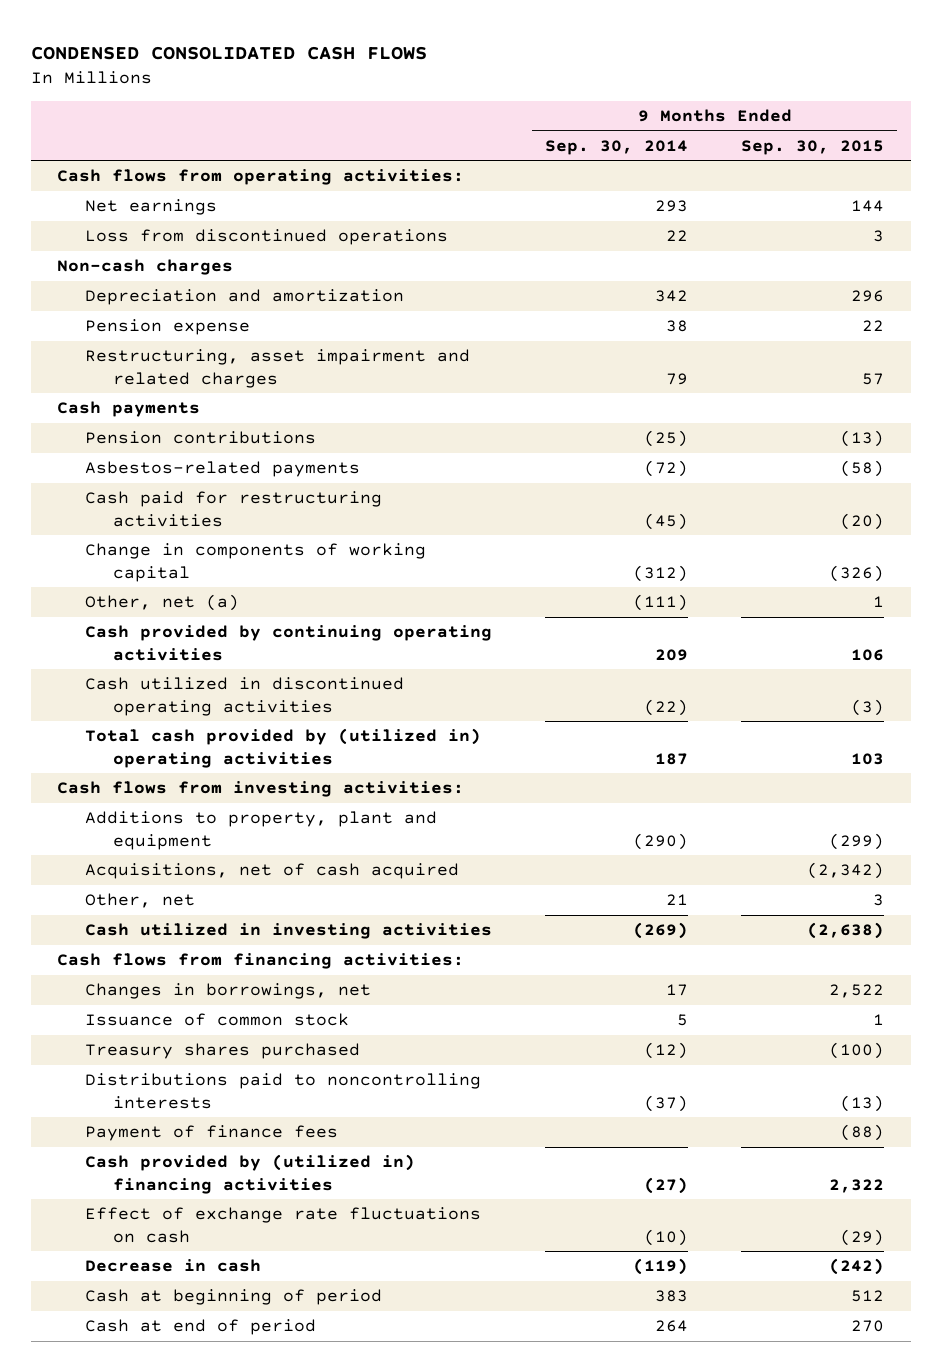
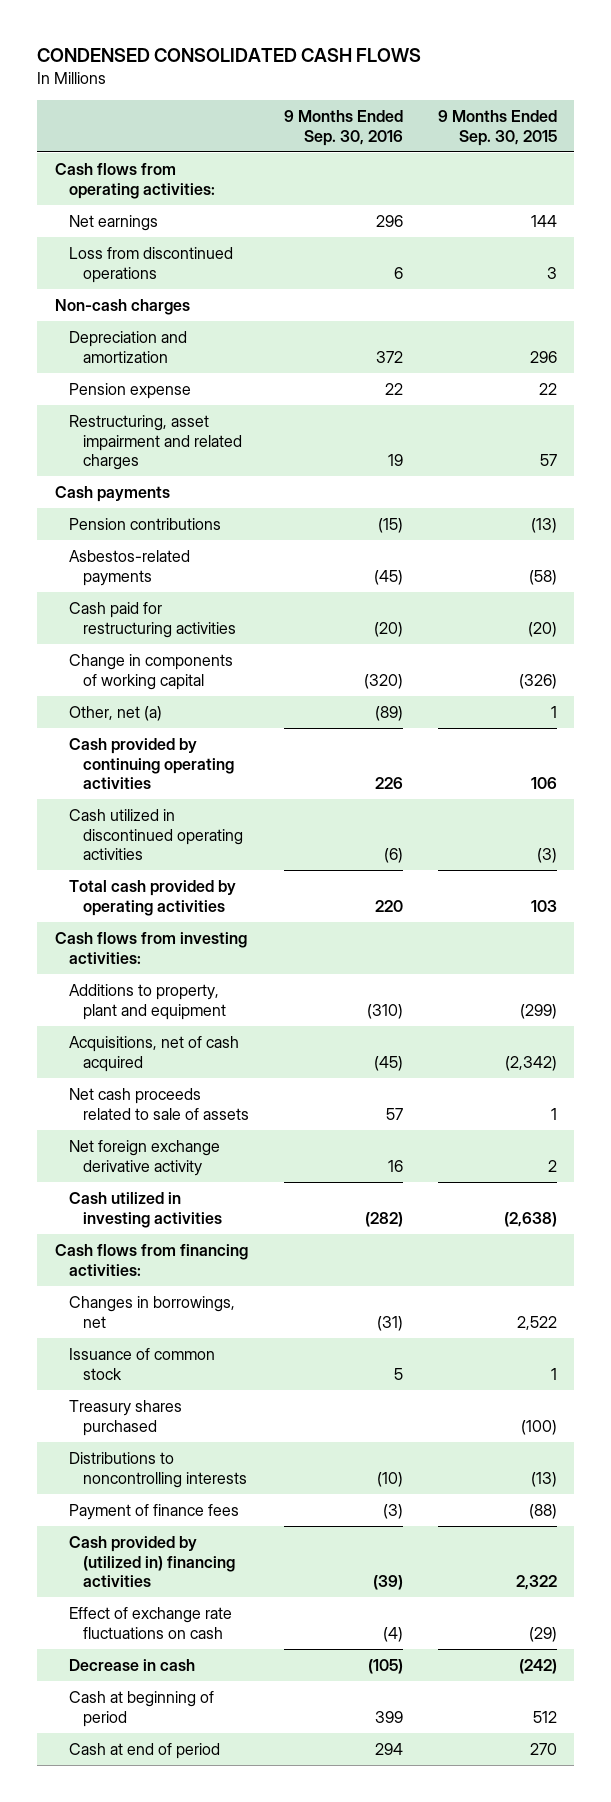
- | 9 Months Ended Sep. 30, 2014 | 9 Months Ended Sep. 30, 2015
+ | 9 Months Ended Sep. 30, 2016 | 9 Months Ended Sep. 30, 2015
- Total cash provided by (utilized in) operating activities | 187 | 103
+ Total cash provided by operating activities | 220 | 103
- Other, net | 21 | 3
+ Net cash proceeds related to sale of assets | 57 | 1
+ Net foreign exchange derivative activity | 16 | 2
- Distributions paid to noncontrolling interests | (37) | (13)
+ Distributions to noncontrolling interests | (10) | (13)

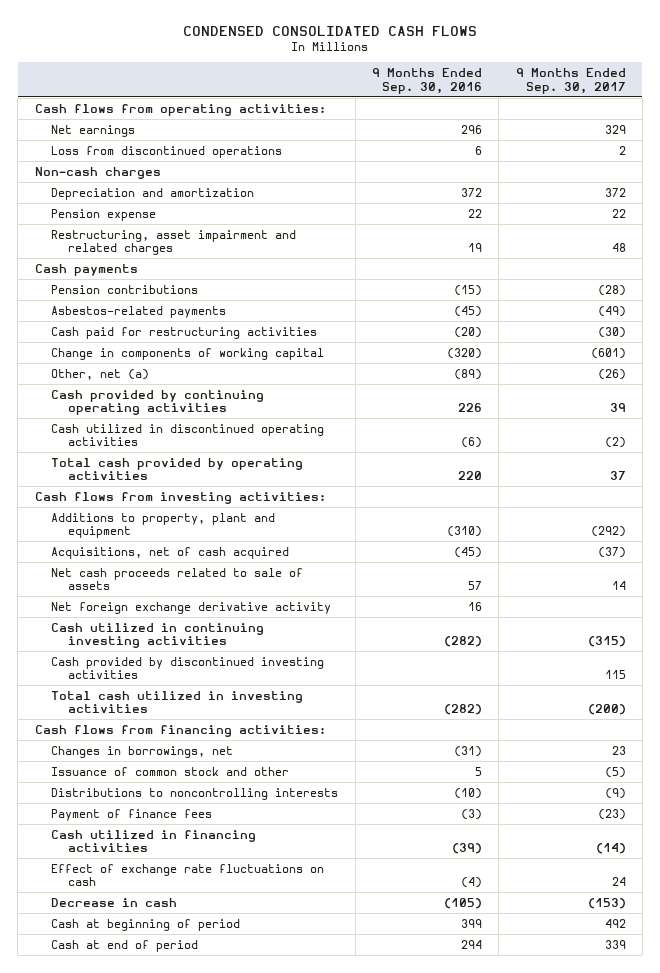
- | 9 Months Ended Sep. 30, 2016 | 9 Months Ended Sep. 30, 2015
+ | 9 Months Ended Sep. 30, 2016 | 9 Months Ended Sep. 30, 2017
- Cash utilized in investing activities | (282) | (2,638)
+ Cash utilized in continuing investing activities | (282) | (315)
+ Cash provided by discontinued investing activities | | 115
+ Total cash utilized in investing activities | (282) | (200)
- Issuance of common stock | 5 | 1
- Treasury shares purchased | | (100)
+ Issuance of common stock and other | 5 | (5)
- Cash provided by (utilized in) financing activities | (39) | 2,322
+ Cash utilized in financing activities | (39) | (14)

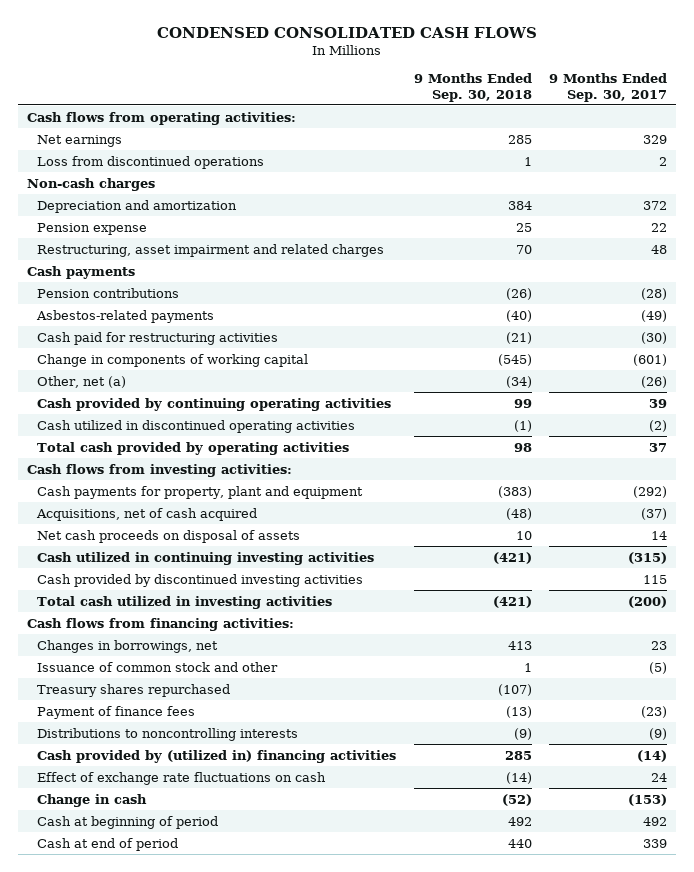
- | 9 Months Ended Sep. 30, 2016 | 9 Months Ended Sep. 30, 2017
+ | 9 Months Ended Sep. 30, 2018 | 9 Months Ended Sep. 30, 2017
- Additions to property, plant and equipment | (310) | (292)
+ Cash payments for property, plant and equipment | (383) | (292)
- Net cash proceeds related to sale of assets | 57 | 14
- Net foreign exchange derivative activity | 16 |
+ Net cash proceeds on disposal of assets | 10 | 14
+ Treasury shares repurchased | (107) |
- Cash utilized in financing activities | (39) | (14)
moved down: Distributions to noncontrolling interests | (9) | (9)
+ Cash provided by (utilized in) financing activities | 285 | (14)
- Decrease in cash | (105) | (153)
+ Change in cash | (52) | (153)

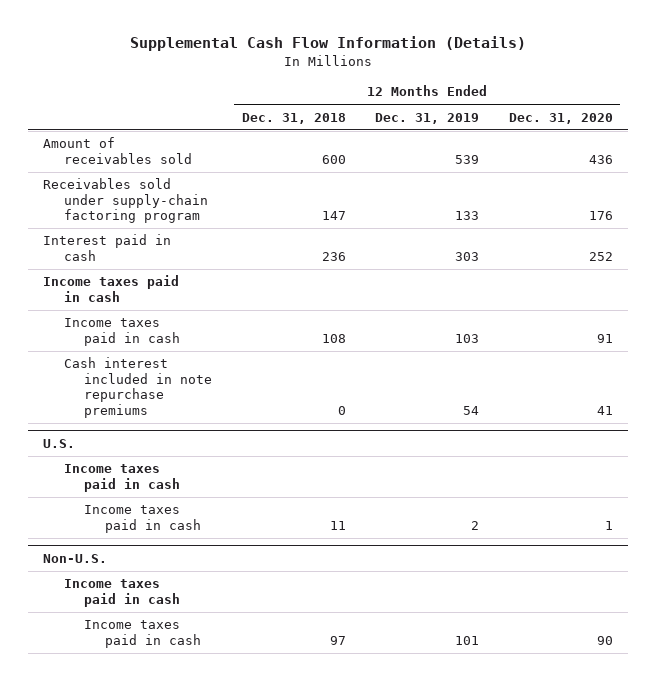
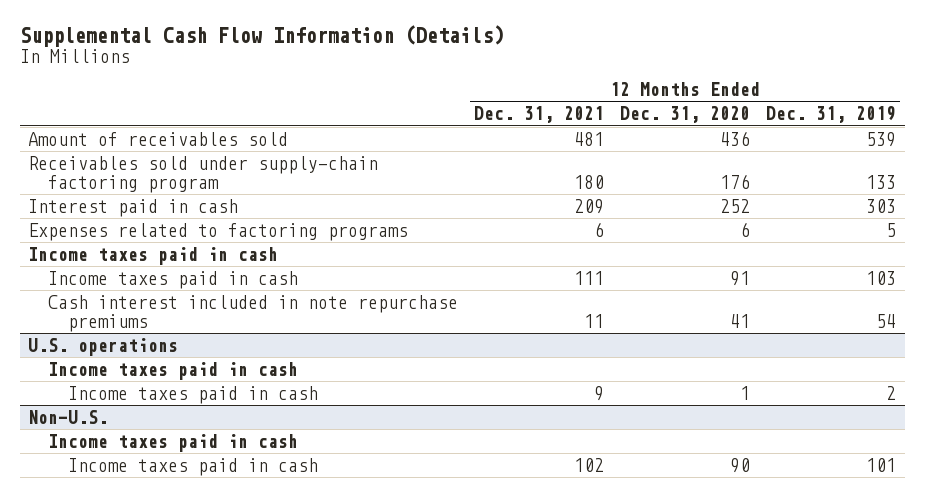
- | 12 Months Ended Dec. 31, 2018 | 12 Months Ended Dec. 31, 2019 | 12 Months Ended Dec. 31, 2020
+ | 12 Months Ended Dec. 31, 2021 | 12 Months Ended Dec. 31, 2020 | 12 Months Ended Dec. 31, 2019
+ Expenses related to factoring programs | 6 | 6 | 5
- U.S.
+ U.S. operations

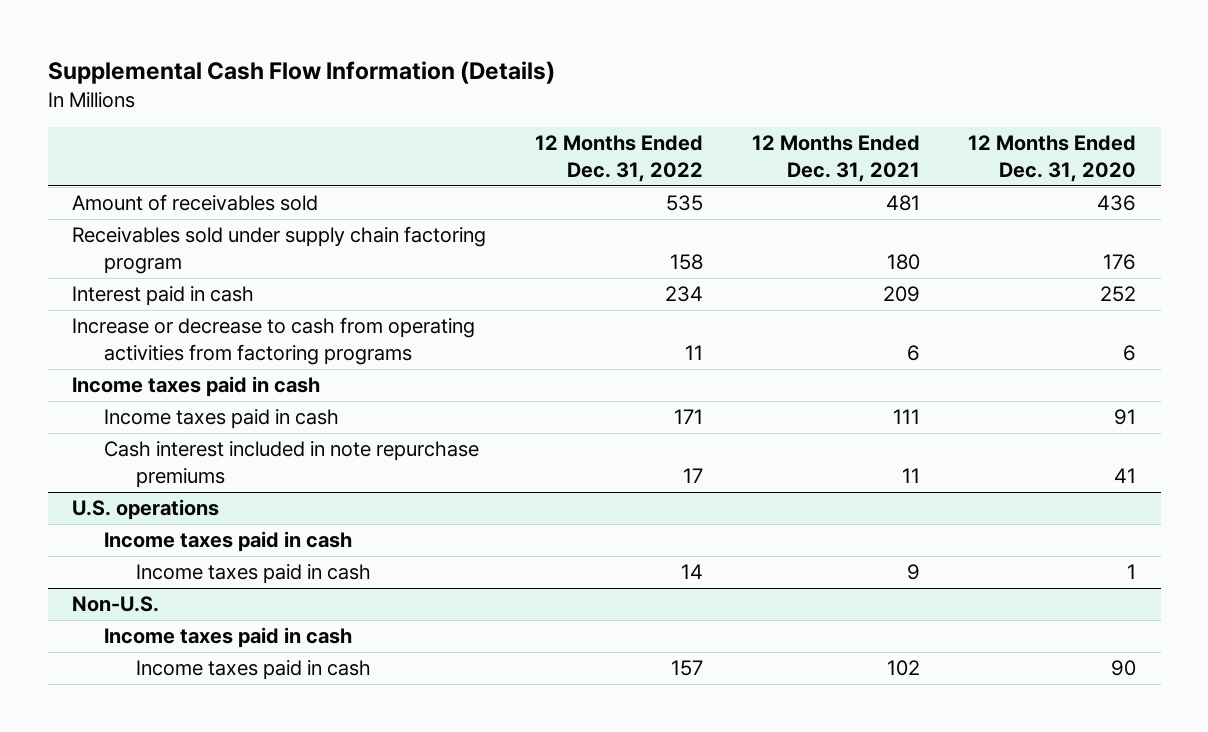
- | 12 Months Ended Dec. 31, 2021 | 12 Months Ended Dec. 31, 2020 | 12 Months Ended Dec. 31, 2019
+ | 12 Months Ended Dec. 31, 2022 | 12 Months Ended Dec. 31, 2021 | 12 Months Ended Dec. 31, 2020
- Receivables sold under supply-chain factoring program | 180 | 176 | 133
+ Receivables sold under supply chain factoring program | 158 | 180 | 176
- Expenses related to factoring programs | 6 | 6 | 5
+ Increase or decrease to cash from operating activities from factoring programs | 11 | 6 | 6

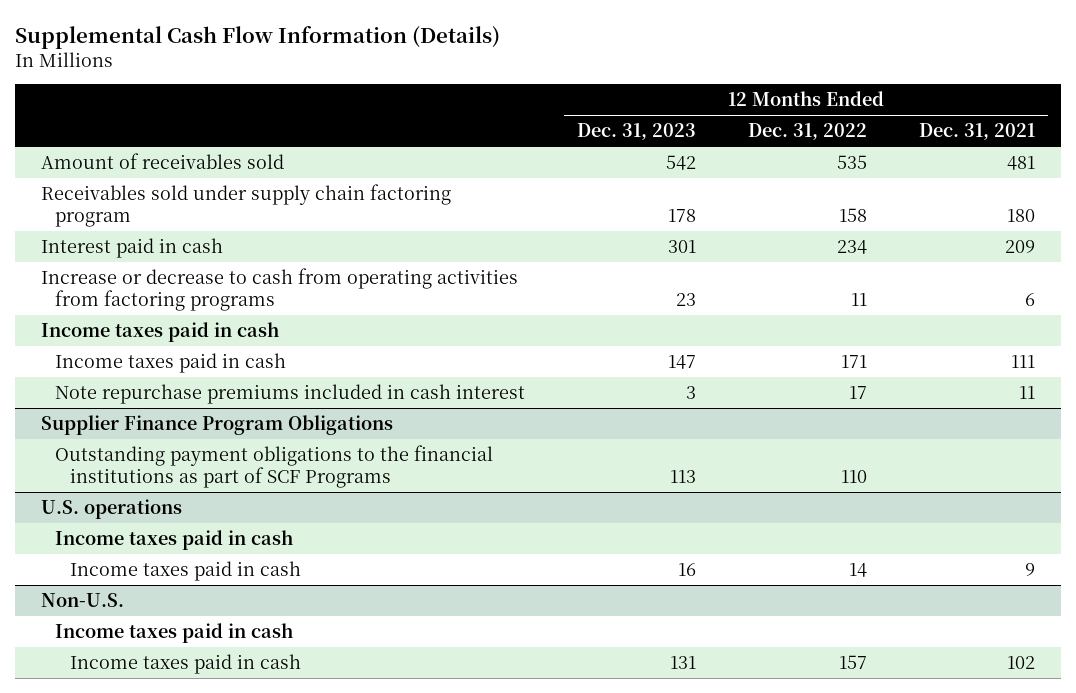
- | 12 Months Ended Dec. 31, 2022 | 12 Months Ended Dec. 31, 2021 | 12 Months Ended Dec. 31, 2020
+ | 12 Months Ended Dec. 31, 2023 | 12 Months Ended Dec. 31, 2022 | 12 Months Ended Dec. 31, 2021
- Cash interest included in note repurchase premiums | 17 | 11 | 41
+ Note repurchase premiums included in cash interest | 3 | 17 | 11
+ Supplier Finance Program Obligations
+ Outstanding payment obligations to the financial institutions as part of SCF Programs | 113 | 110 |

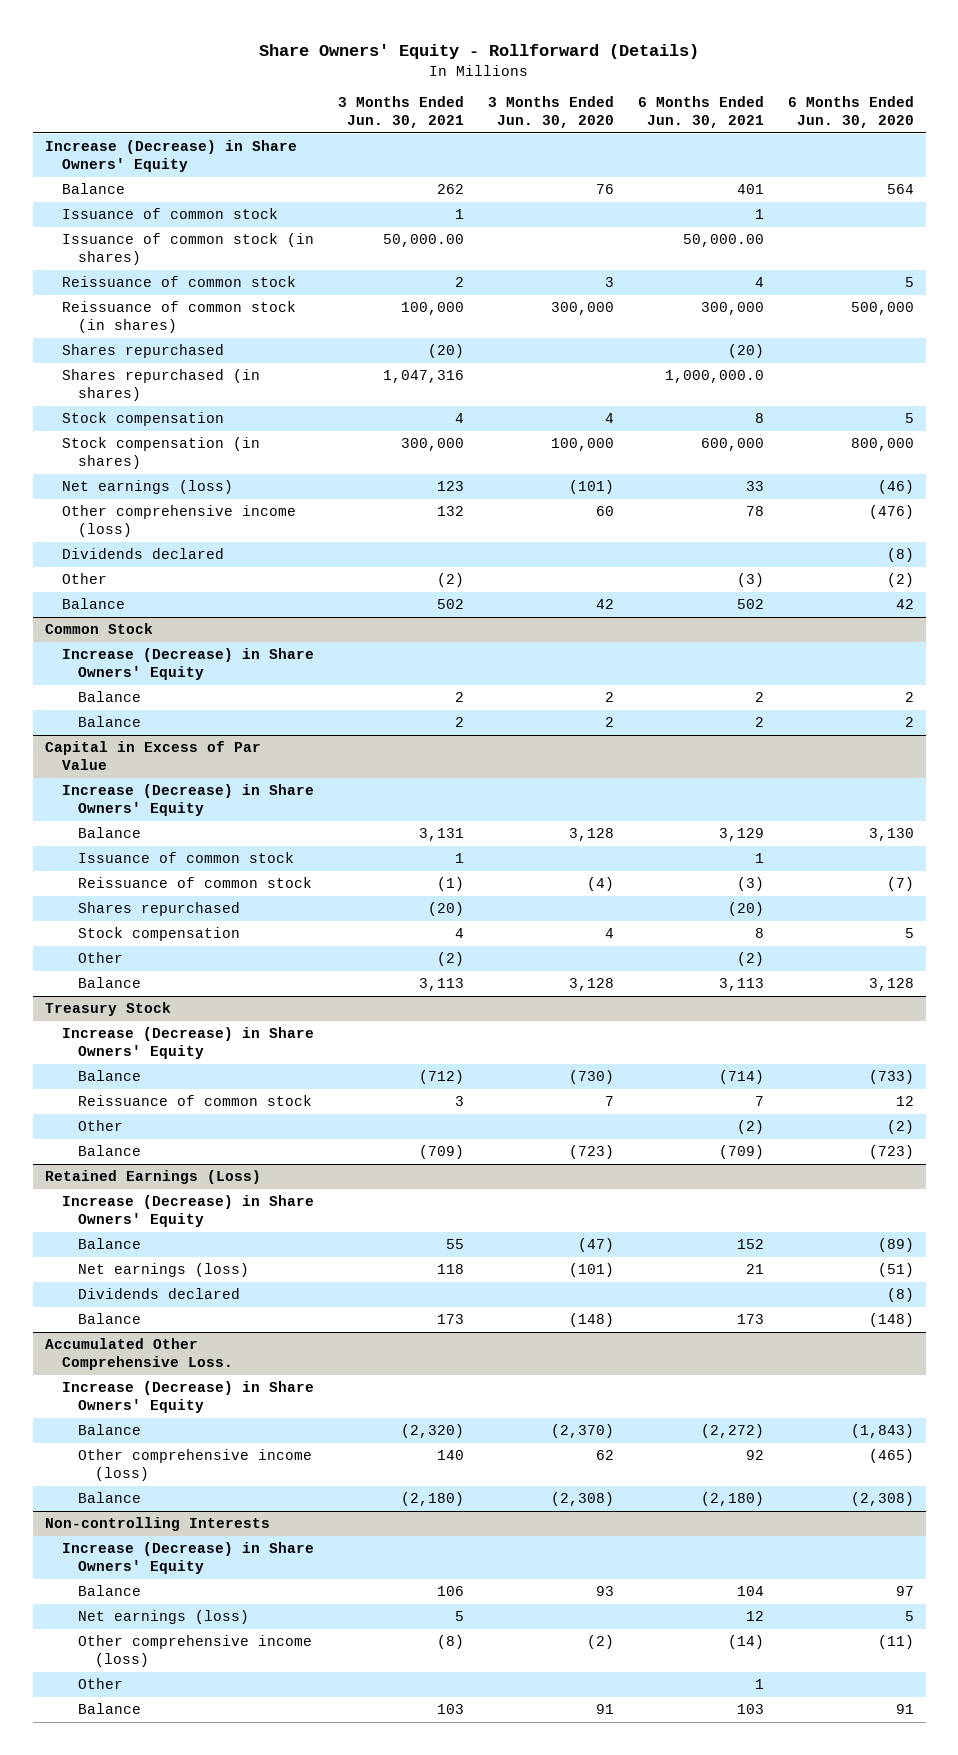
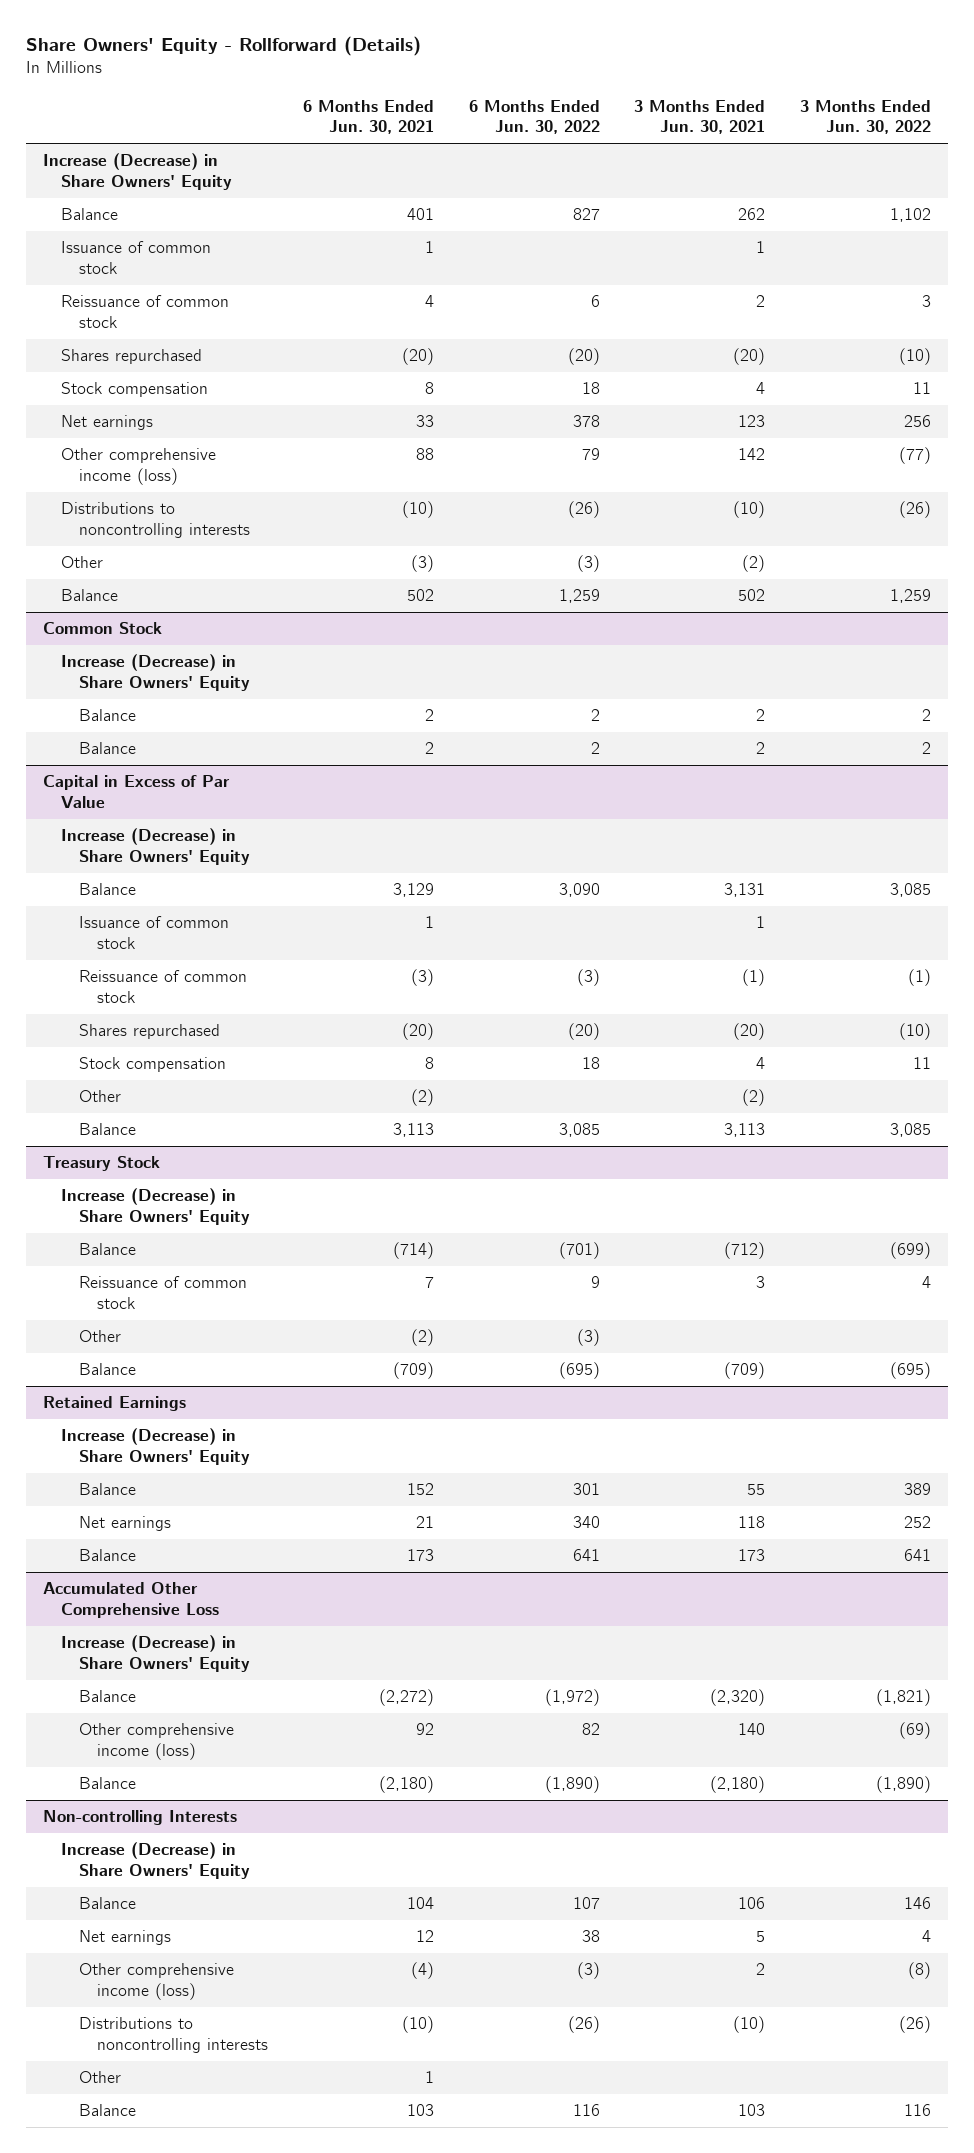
- | 3 Months Ended Jun. 30, 2021 | 3 Months Ended Jun. 30, 2020 | 6 Months Ended Jun. 30, 2021 | 6 Months Ended Jun. 30, 2020
+ | 6 Months Ended Jun. 30, 2021 | 6 Months Ended Jun. 30, 2022 | 3 Months Ended Jun. 30, 2021 | 3 Months Ended Jun. 30, 2022
- Issuance of common stock (in shares) | 50,000.00 | | 50,000.00 |
- Reissuance of common stock (in shares) | 100,000 | 300,000 | 300,000 | 500,000
- Shares repurchased (in shares) | 1,047,316 | | 1,000,000.0 |
- Stock compensation (in shares) | 300,000 | 100,000 | 600,000 | 800,000
- Net earnings (loss) | 123 | (101) | 33 | (46)
- Other comprehensive income (loss) | 132 | 60 | 78 | (476)
- Dividends declared | | | | (8)
+ Net earnings | 33 | 378 | 123 | 256
+ Other comprehensive income (loss) | 88 | 79 | 142 | (77)
+ Distributions to noncontrolling interests | (10) | (26) | (10) | (26)
- Retained Earnings (Loss)
+ Retained Earnings
- Net earnings (loss) | 118 | (101) | 21 | (51)
- Dividends declared | | | | (8)
+ Net earnings | 21 | 340 | 118 | 252
- Accumulated Other Comprehensive Loss.
+ Accumulated Other Comprehensive Loss
@ Non-controlling Interests
- Net earnings (loss) | 5 | | 12 | 5
- Other comprehensive income (loss) | (8) | (2) | (14) | (11)
+ Net earnings | 12 | 38 | 5 | 4
+ Other comprehensive income (loss) | (4) | (3) | 2 | (8)
+ Distributions to noncontrolling interests | (10) | (26) | (10) | (26)

